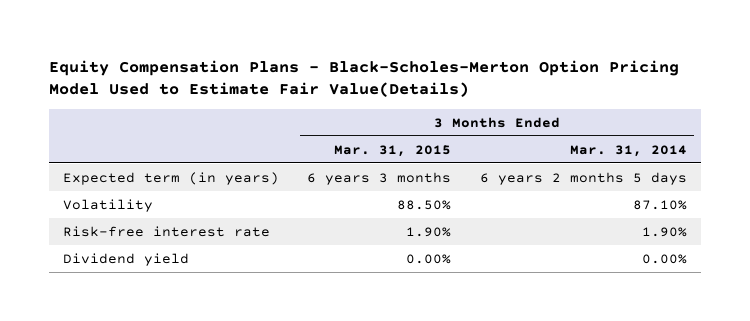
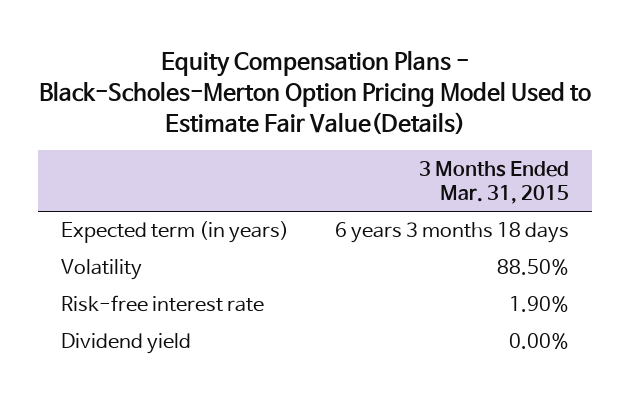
- | 3 Months Ended Mar. 31, 2015 | 3 Months Ended Mar. 31, 2014
+ | 3 Months Ended Mar. 31, 2015
- Expected term (in years) | 6 years 3 months | 6 years 2 months 5 days
+ Expected term (in years) | 6 years 3 months 18 days

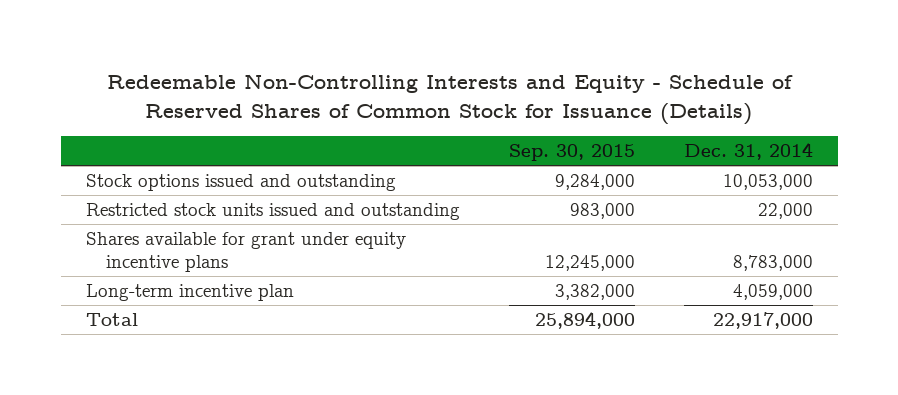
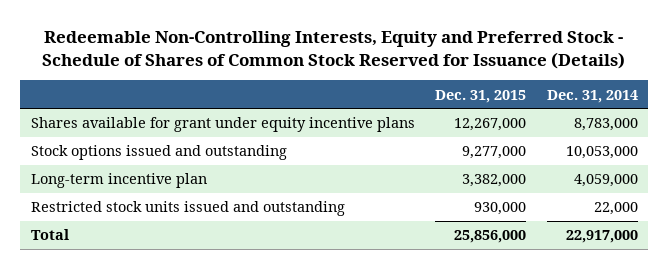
- Redeemable Non-Controlling Interests and Equity - Schedule of Reserved Shares of Common Stock for Issuance (Details)
+ Redeemable Non-Controlling Interests, Equity and Preferred Stock - Schedule of Shares of Common Stock Reserved for Issuance (Details)
- | Sep. 30, 2015 | Dec. 31, 2014
+ | Dec. 31, 2015 | Dec. 31, 2014
moved down: Stock options issued and outstanding | 9,277,000 | 10,053,000
moved down: Restricted stock units issued and outstanding | 930,000 | 22,000

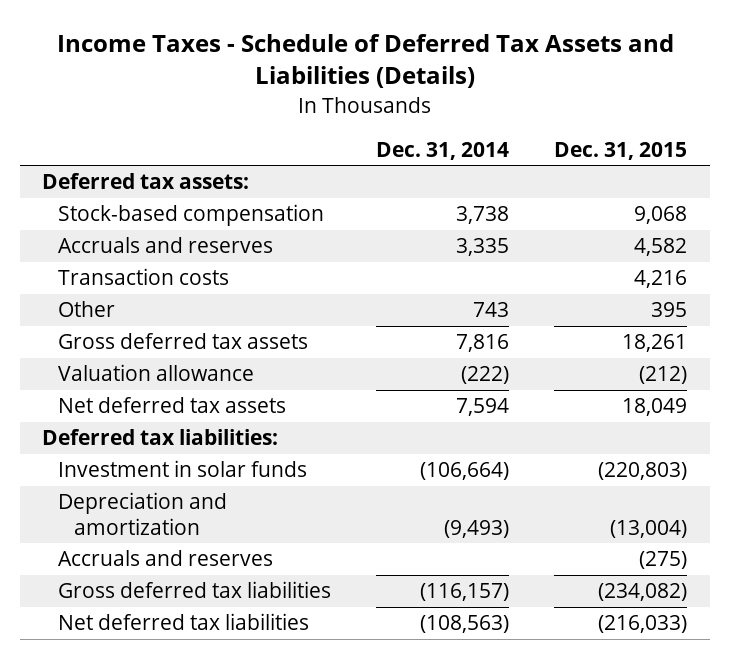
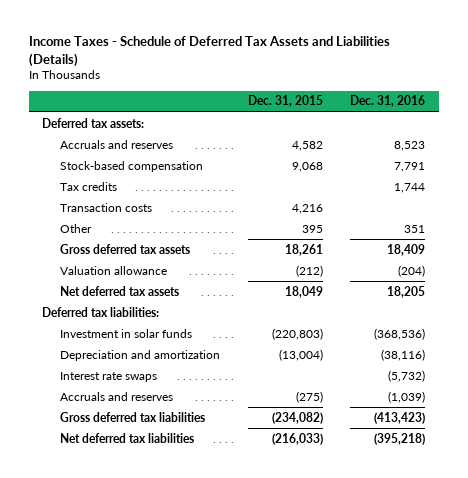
- | Dec. 31, 2014 | Dec. 31, 2015
+ | Dec. 31, 2015 | Dec. 31, 2016
moved down: Stock-based compensation | 9,068 | 7,791
+ Tax credits | | 1,744
+ Interest rate swaps | | (5,732)

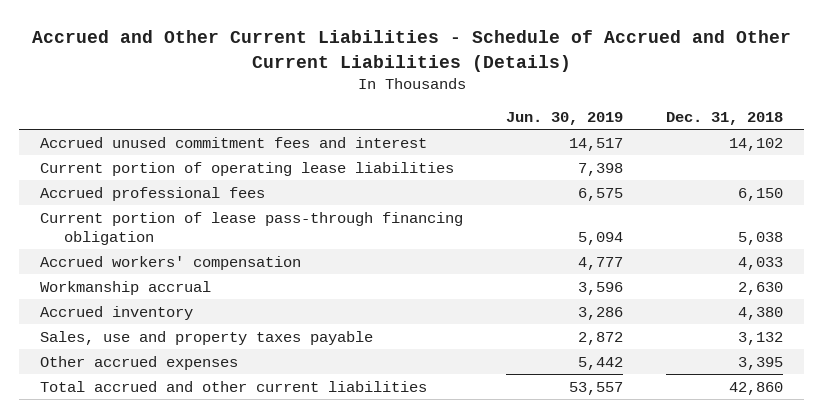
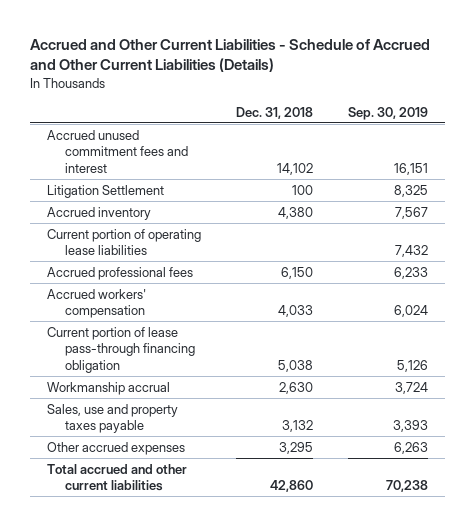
- | Jun. 30, 2019 | Dec. 31, 2018
+ | Dec. 31, 2018 | Sep. 30, 2019
+ Litigation Settlement | 100 | 8,325
moved up: Accrued inventory | 4,380 | 7,567
moved down: Current portion of lease pass-through financing obligation | 5,038 | 5,126
- Other accrued expenses | 5,442 | 3,395
+ Other accrued expenses | 3,295 | 6,263

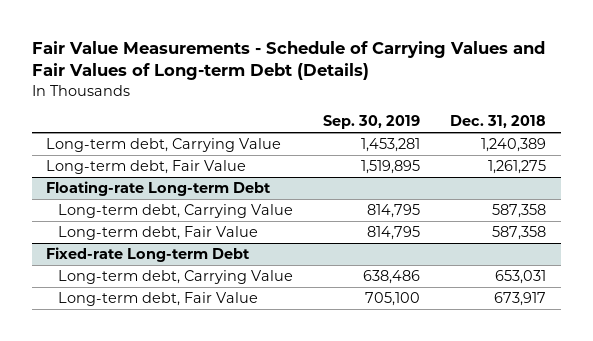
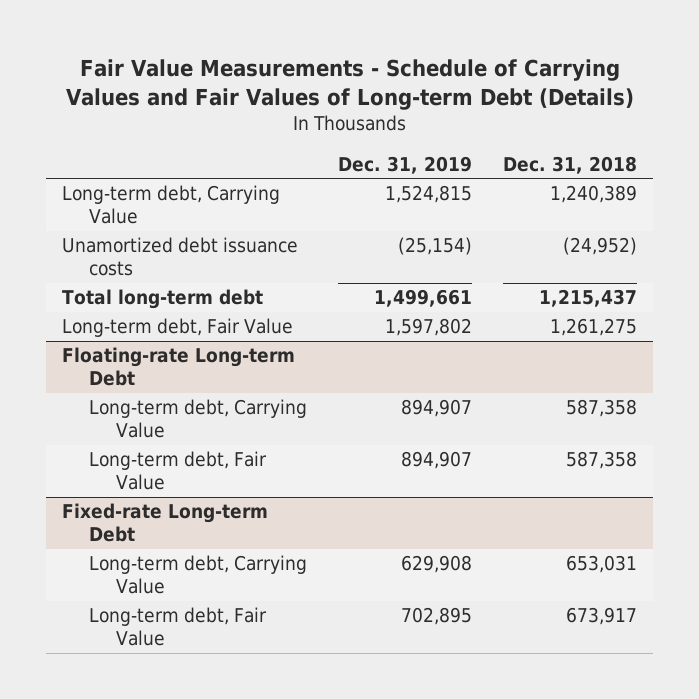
- | Sep. 30, 2019 | Dec. 31, 2018
+ | Dec. 31, 2019 | Dec. 31, 2018
+ Unamortized debt issuance costs | (25,154) | (24,952)
+ Total long-term debt | 1,499,661 | 1,215,437

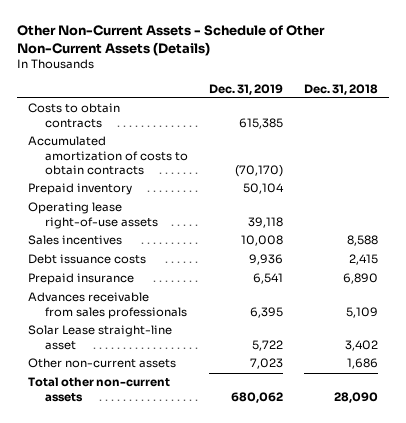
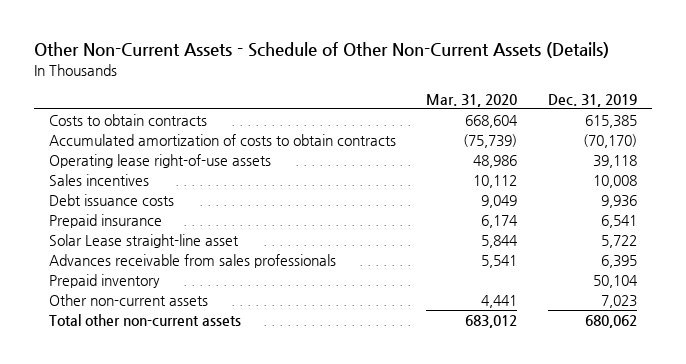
- | Dec. 31, 2019 | Dec. 31, 2018
+ | Mar. 31, 2020 | Dec. 31, 2019
moved down: Advances receivable from sales professionals | 5,541 | 6,395
moved down: Prepaid inventory | | 50,104

